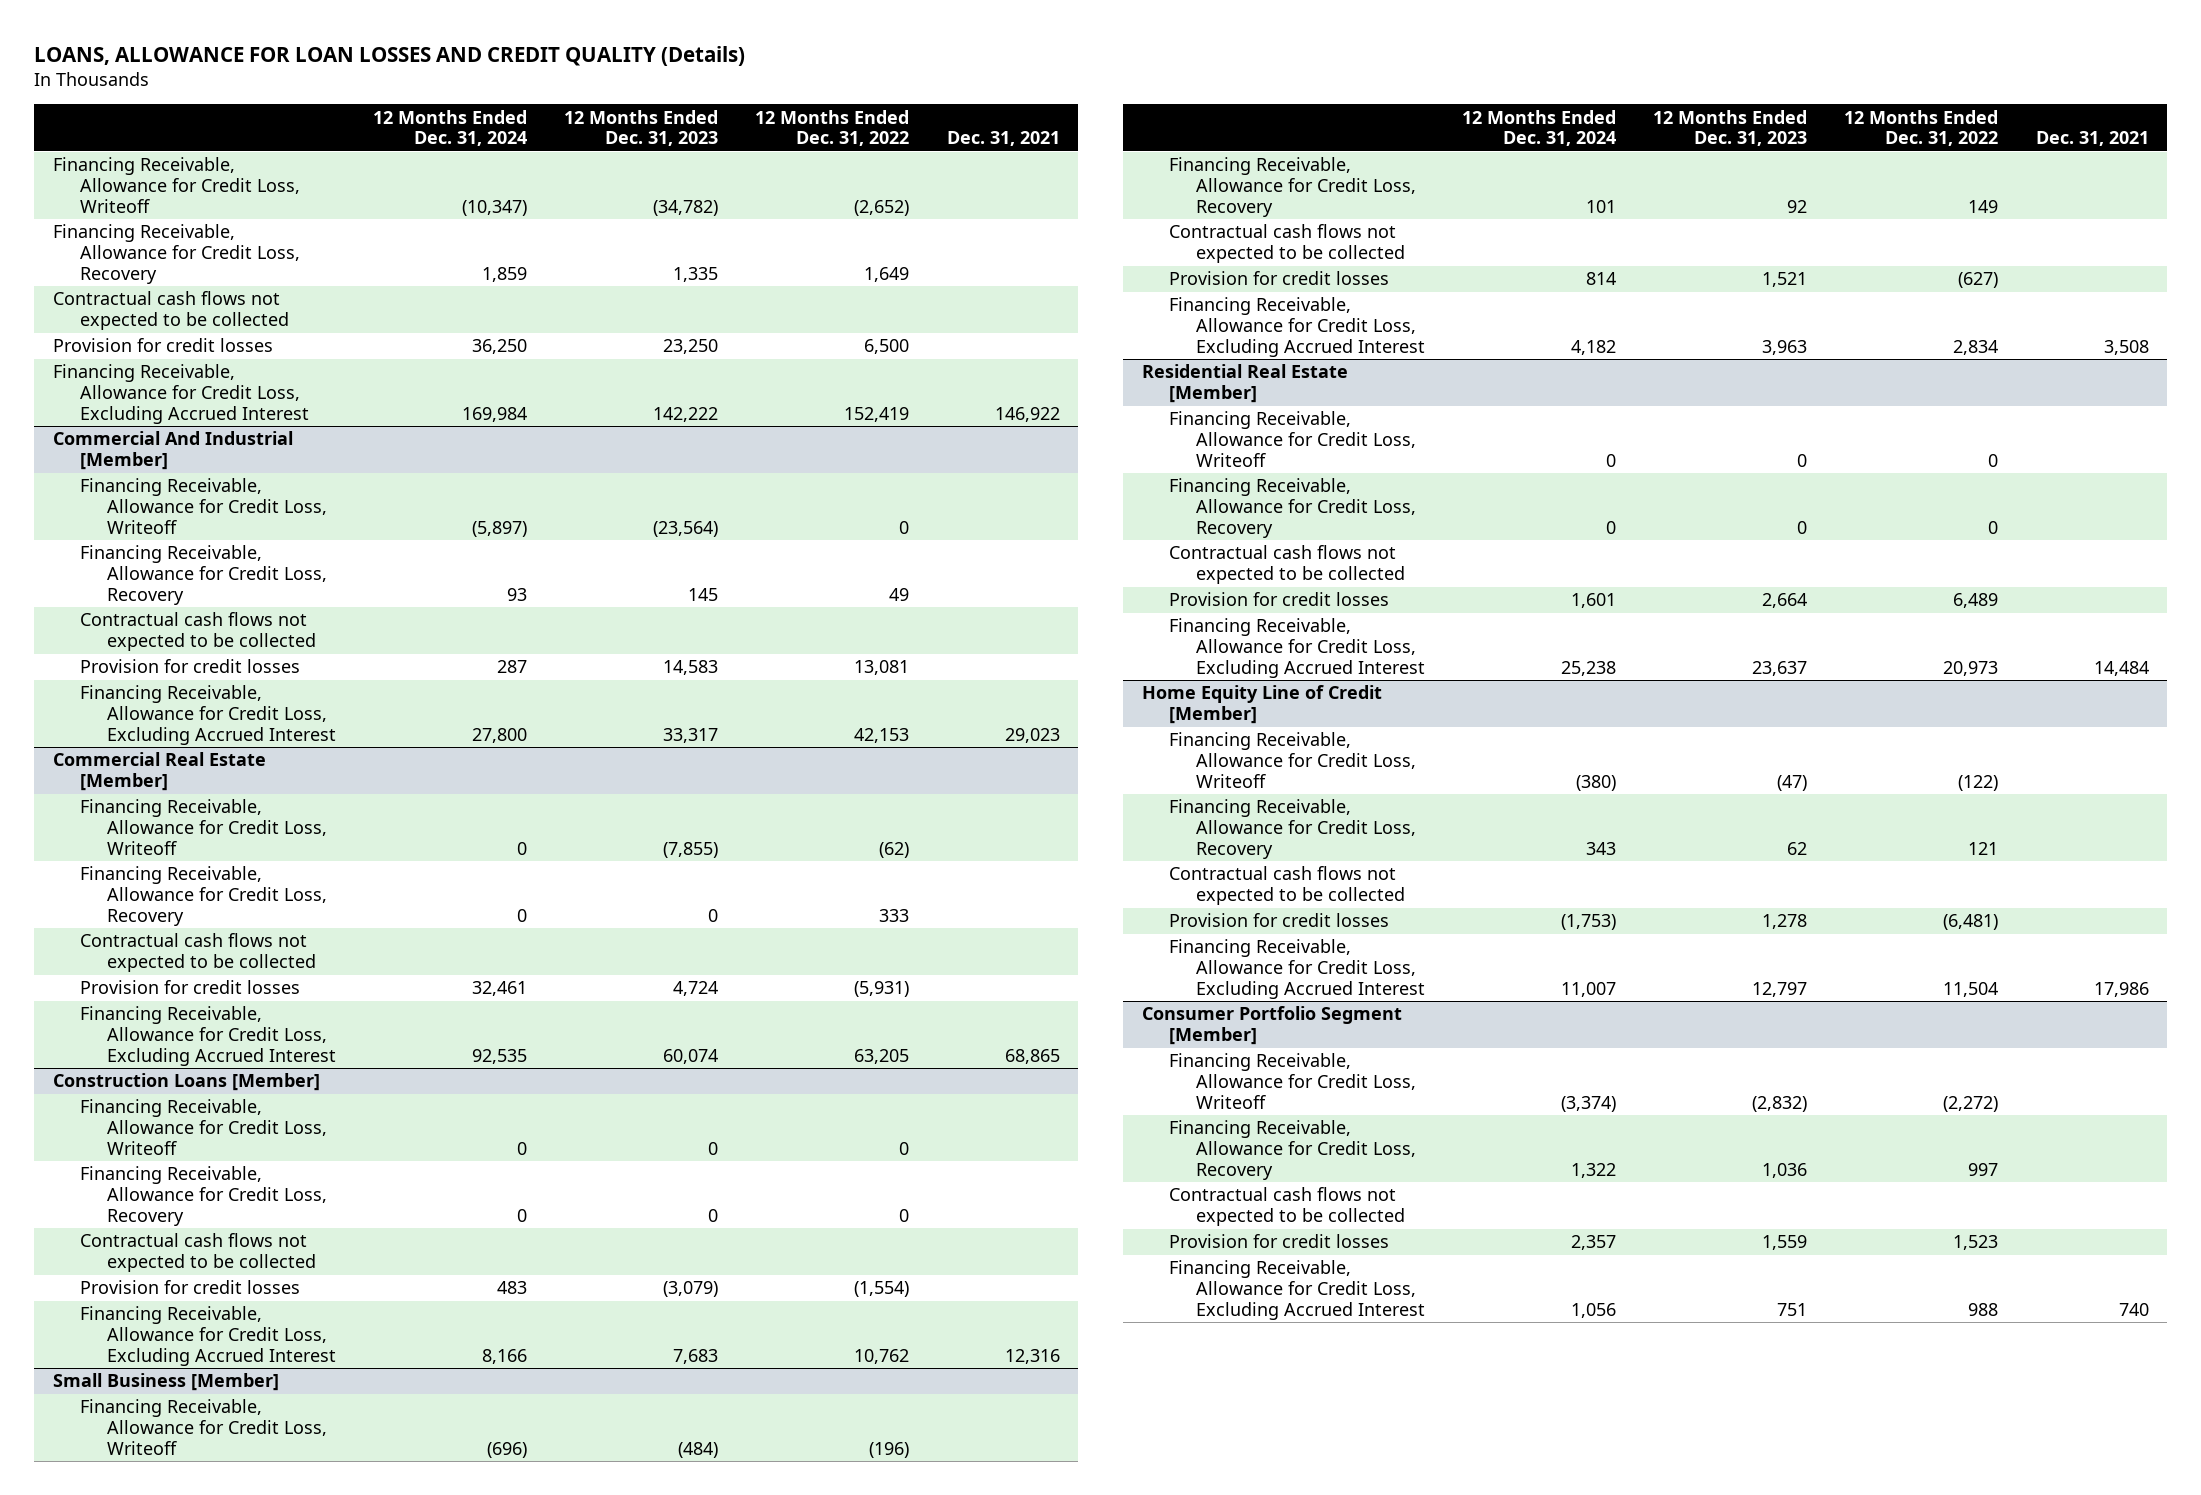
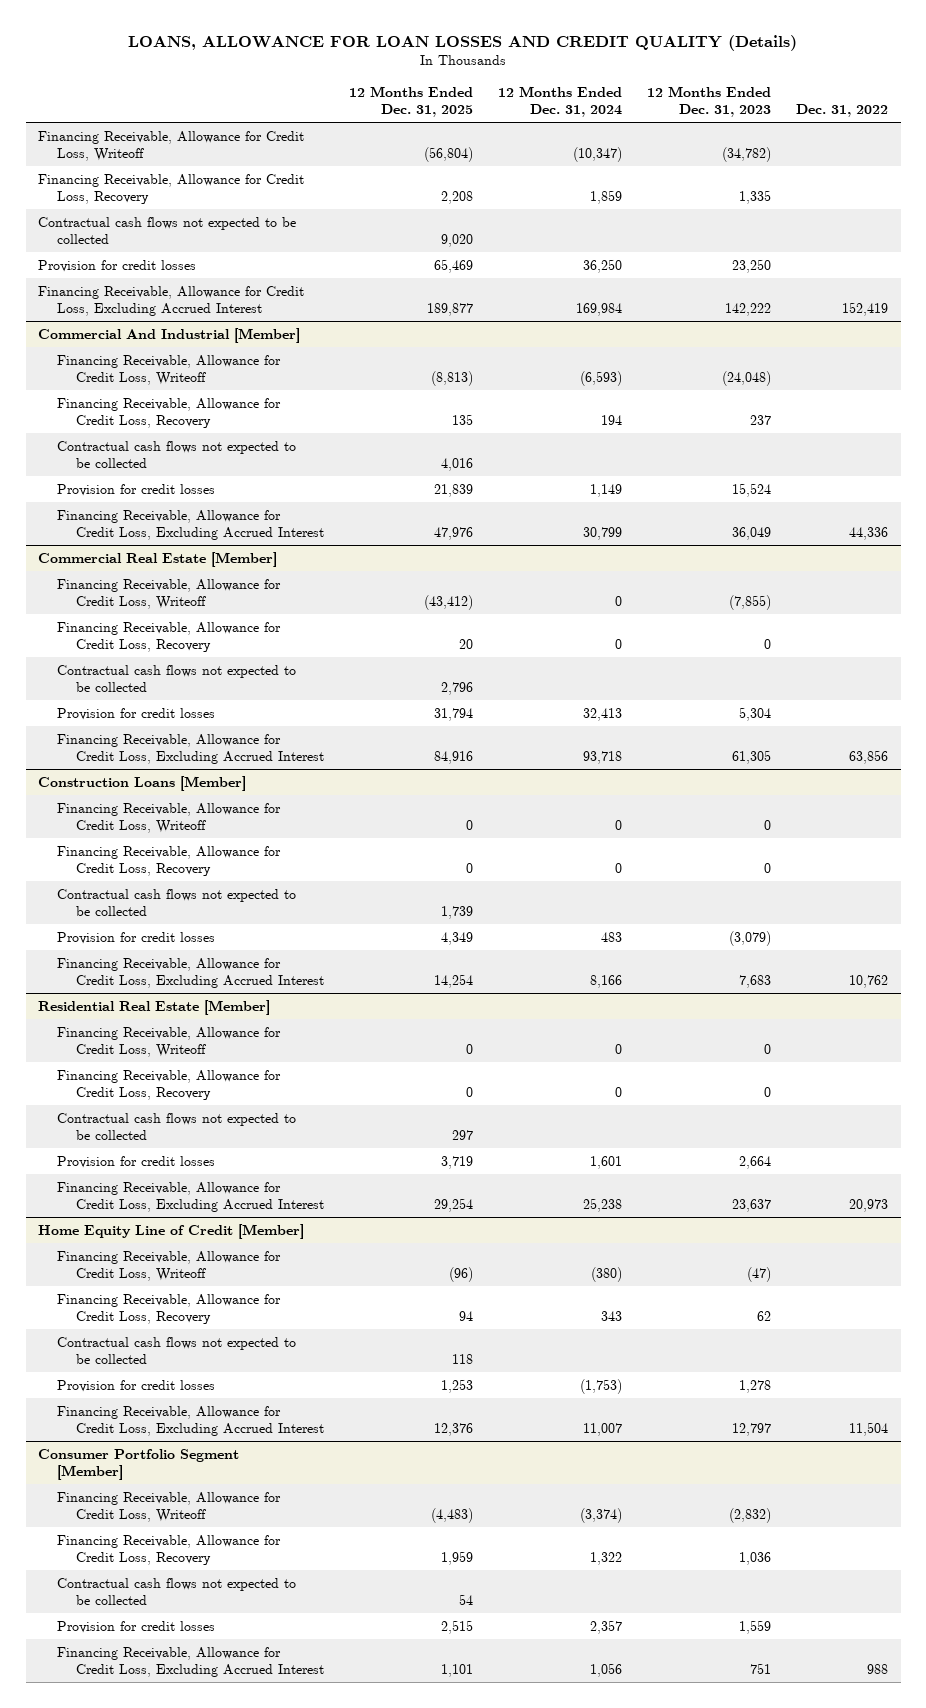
- | 12 Months Ended Dec. 31, 2024 | 12 Months Ended Dec. 31, 2023 | 12 Months Ended Dec. 31, 2022 | Dec. 31, 2021
+ | 12 Months Ended Dec. 31, 2025 | 12 Months Ended Dec. 31, 2024 | 12 Months Ended Dec. 31, 2023 | Dec. 31, 2022
@ Commercial And Industrial [Member]
- Financing Receivable, Allowance for Credit Loss, Writeoff | (5,897) | (23,564) | 0 |
- Financing Receivable, Allowance for Credit Loss, Recovery | 93 | 145 | 49 |
+ Financing Receivable, Allowance for Credit Loss, Writeoff | (8,813) | (6,593) | (24,048) |
+ Financing Receivable, Allowance for Credit Loss, Recovery | 135 | 194 | 237 |
- Provision for credit losses | 287 | 14,583 | 13,081 |
- Financing Receivable, Allowance for Credit Loss, Excluding Accrued Interest | 27,800 | 33,317 | 42,153 | 29,023
+ Provision for credit losses | 21,839 | 1,149 | 15,524 |
+ Financing Receivable, Allowance for Credit Loss, Excluding Accrued Interest | 47,976 | 30,799 | 36,049 | 44,336
@ Commercial Real Estate [Member]
- Provision for credit losses | 32,461 | 4,724 | (5,931) |
- Financing Receivable, Allowance for Credit Loss, Excluding Accrued Interest | 92,535 | 60,074 | 63,205 | 68,865
+ Provision for credit losses | 31,794 | 32,413 | 5,304 |
+ Financing Receivable, Allowance for Credit Loss, Excluding Accrued Interest | 84,916 | 93,718 | 61,305 | 63,856
- Small Business [Member]
- Financing Receivable, Allowance for Credit Loss, Writeoff | (696) | (484) | (196) |
- Financing Receivable, Allowance for Credit Loss, Recovery | 101 | 92 | 149 |
- Contractual cash flows not expected to be collected
- Provision for credit losses | 814 | 1,521 | (627) |
- Financing Receivable, Allowance for Credit Loss, Excluding Accrued Interest | 4,182 | 3,963 | 2,834 | 3,508

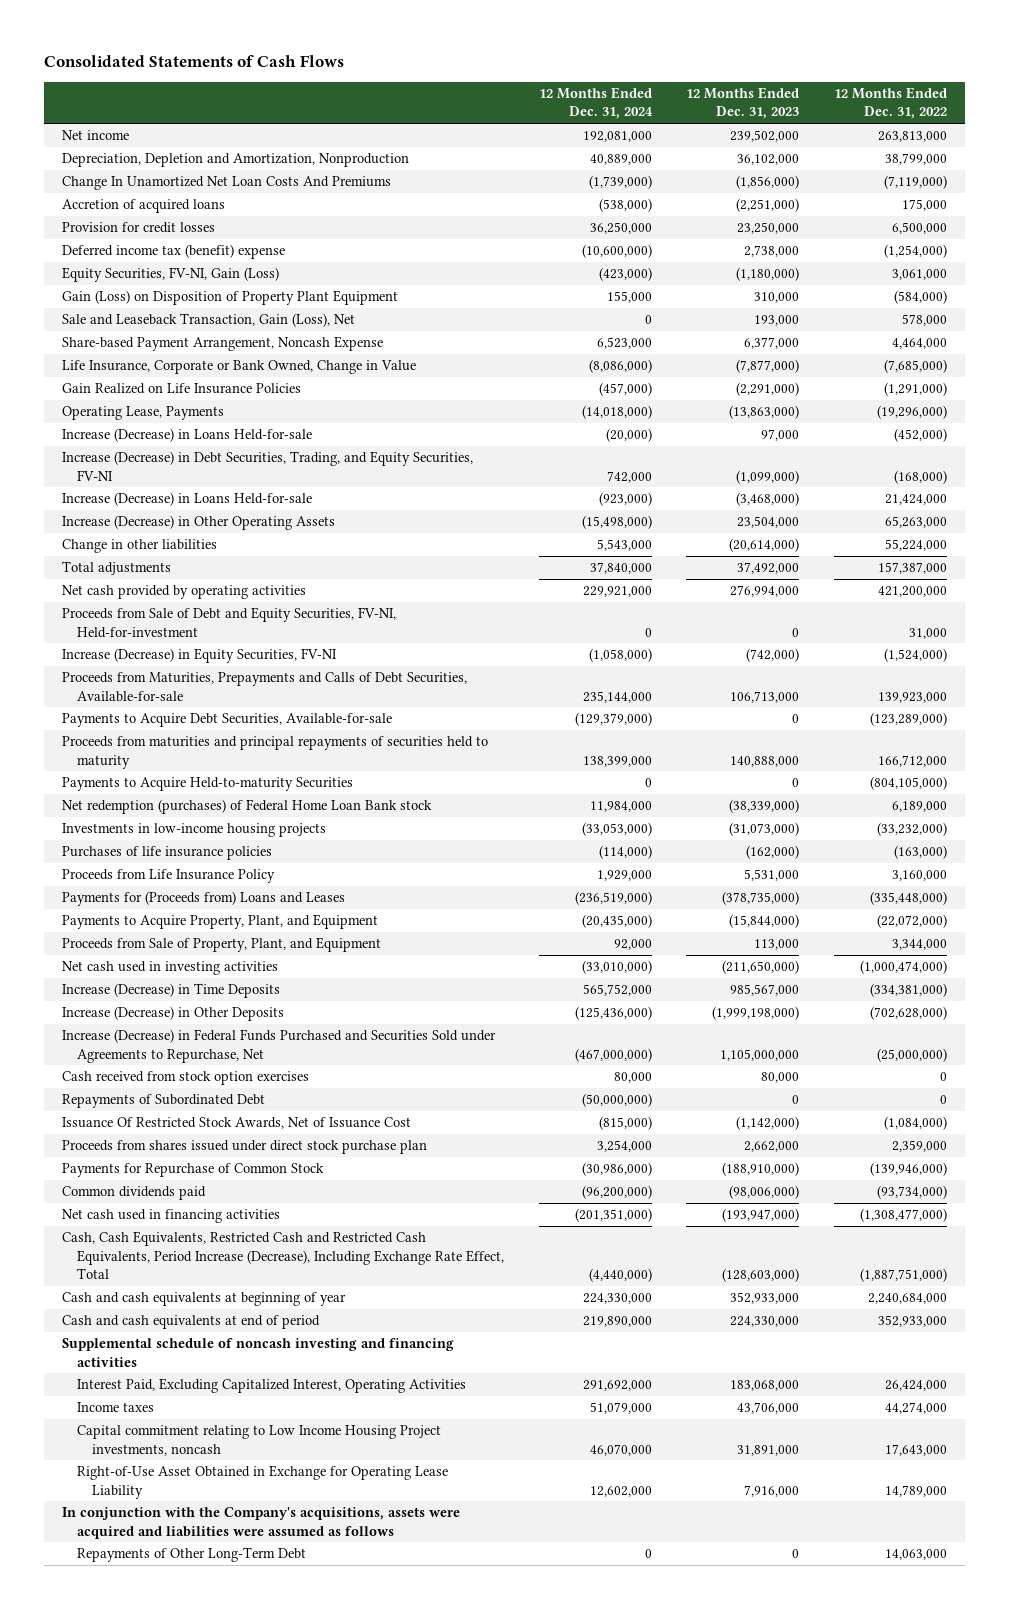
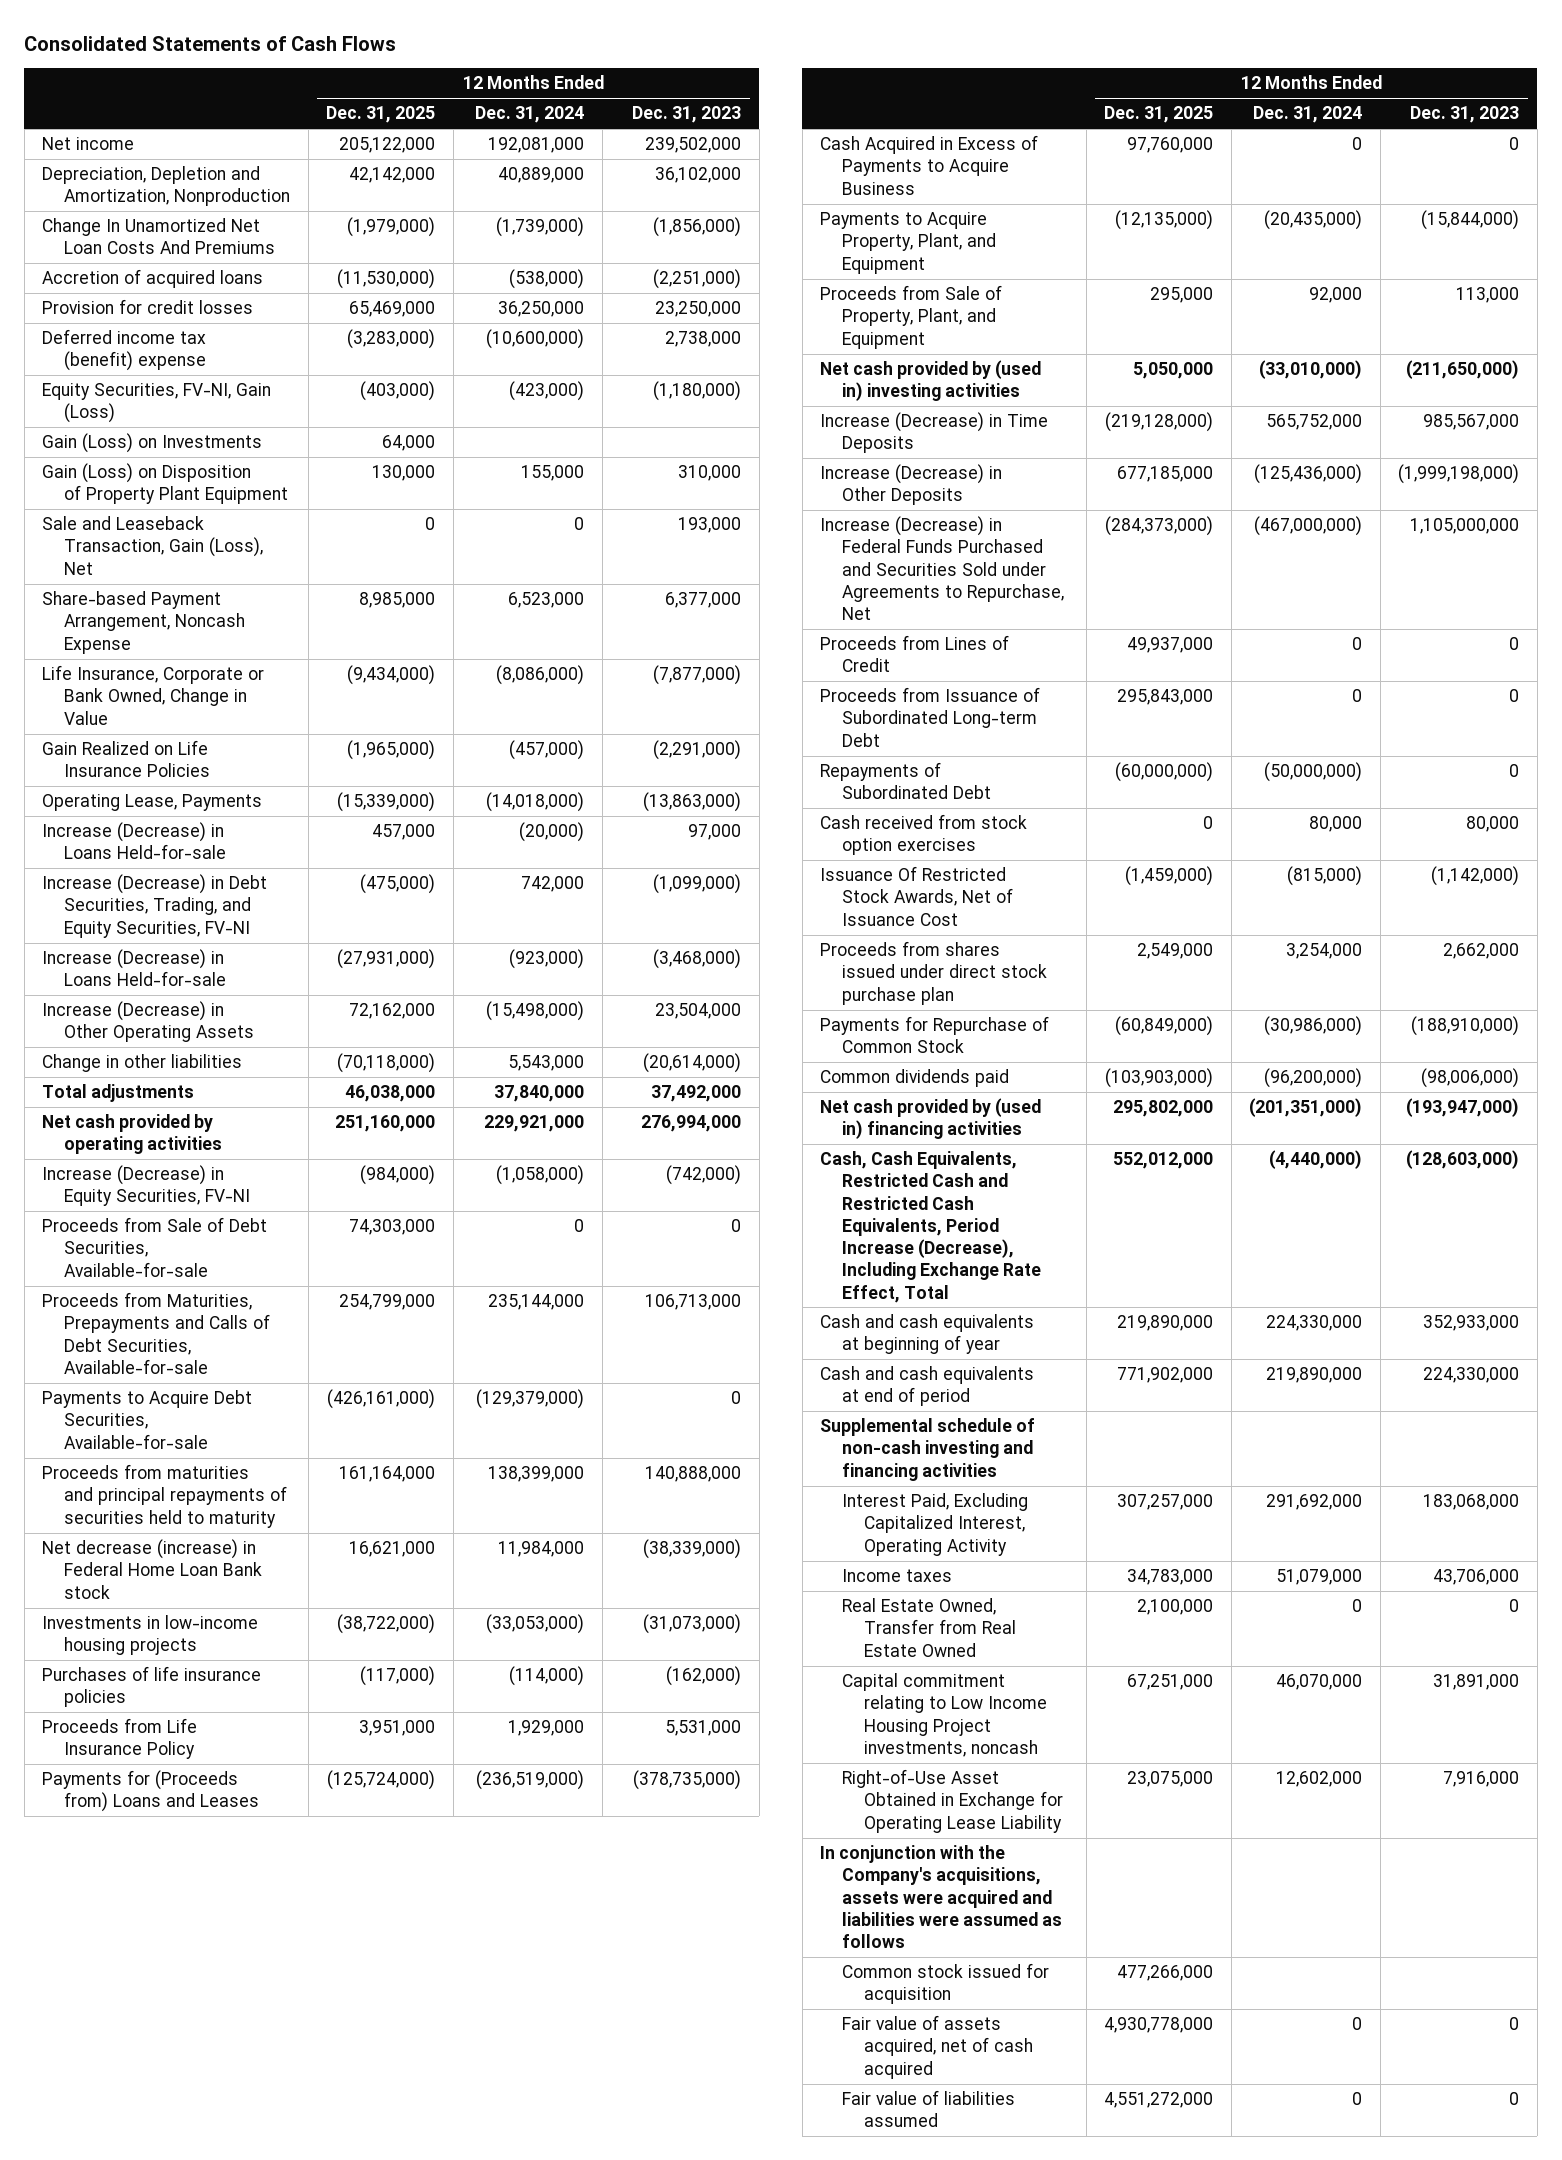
- | 12 Months Ended Dec. 31, 2024 | 12 Months Ended Dec. 31, 2023 | 12 Months Ended Dec. 31, 2022
+ | 12 Months Ended Dec. 31, 2025 | 12 Months Ended Dec. 31, 2024 | 12 Months Ended Dec. 31, 2023
+ Gain (Loss) on Investments | 64,000 | |
- Proceeds from Sale of Debt and Equity Securities, FV-NI, Held-for-investment | 0 | 0 | 31,000
+ Proceeds from Sale of Debt Securities, Available-for-sale | 74,303,000 | 0 | 0
- Payments to Acquire Held-to-maturity Securities | 0 | 0 | (804,105,000)
- Net redemption (purchases) of Federal Home Loan Bank stock | 11,984,000 | (38,339,000) | 6,189,000
+ Net decrease (increase) in Federal Home Loan Bank stock | 16,621,000 | 11,984,000 | (38,339,000)
+ Cash Acquired in Excess of Payments to Acquire Business | 97,760,000 | 0 | 0
- Net cash used in investing activities | (33,010,000) | (211,650,000) | (1,000,474,000)
+ Net cash provided by (used in) investing activities | 5,050,000 | (33,010,000) | (211,650,000)
+ Proceeds from Lines of Credit | 49,937,000 | 0 | 0
+ Proceeds from Issuance of Subordinated Long-term Debt | 295,843,000 | 0 | 0
moved down: Cash received from stock option exercises | 0 | 80,000 | 80,000
- Net cash used in financing activities | (201,351,000) | (193,947,000) | (1,308,477,000)
+ Net cash provided by (used in) financing activities | 295,802,000 | (201,351,000) | (193,947,000)
- Supplemental schedule of noncash investing and financing activities
- Interest Paid, Excluding Capitalized Interest, Operating Activities | 291,692,000 | 183,068,000 | 26,424,000
+ Supplemental schedule of non-cash investing and financing activities
+ Interest Paid, Excluding Capitalized Interest, Operating Activity | 307,257,000 | 291,692,000 | 183,068,000
+ Real Estate Owned, Transfer from Real Estate Owned | 2,100,000 | 0 | 0
- Repayments of Other Long-Term Debt | 0 | 0 | 14,063,000
+ Common stock issued for acquisition | 477,266,000 | |
+ Fair value of assets acquired, net of cash acquired | 4,930,778,000 | 0 | 0
+ Fair value of liabilities assumed | 4,551,272,000 | 0 | 0

